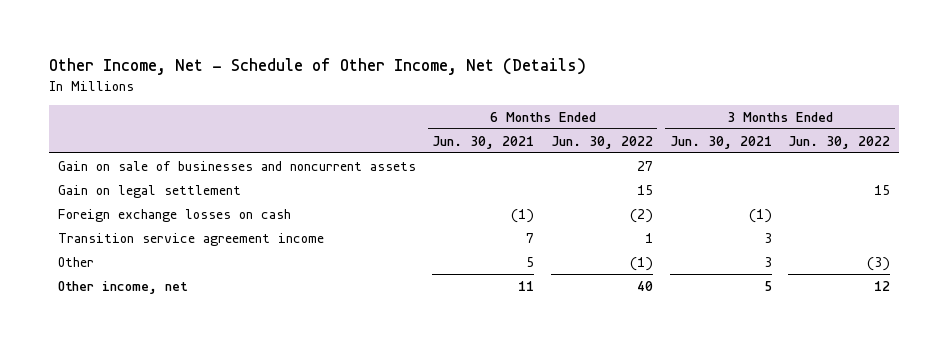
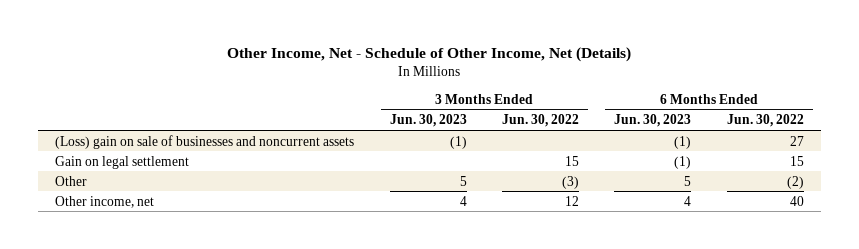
- | 6 Months Ended Jun. 30, 2021 | 6 Months Ended Jun. 30, 2022 | 3 Months Ended Jun. 30, 2021 | 3 Months Ended Jun. 30, 2022
+ | 3 Months Ended Jun. 30, 2023 | 3 Months Ended Jun. 30, 2022 | 6 Months Ended Jun. 30, 2023 | 6 Months Ended Jun. 30, 2022
- Gain on sale of businesses and noncurrent assets | | 27 | |
+ (Loss) gain on sale of businesses and noncurrent assets | (1) | | (1) | 27
- Foreign exchange losses on cash | (1) | (2) | (1) |
- Transition service agreement income | 7 | 1 | 3 |
- Other | 5 | (1) | 3 | (3)
+ Other | 5 | (3) | 5 | (2)

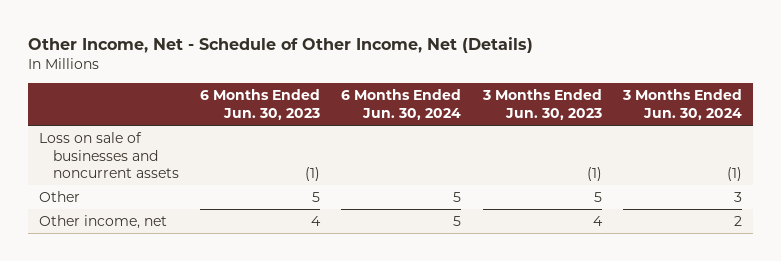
- | 3 Months Ended Jun. 30, 2023 | 3 Months Ended Jun. 30, 2022 | 6 Months Ended Jun. 30, 2023 | 6 Months Ended Jun. 30, 2022
+ | 6 Months Ended Jun. 30, 2023 | 6 Months Ended Jun. 30, 2024 | 3 Months Ended Jun. 30, 2023 | 3 Months Ended Jun. 30, 2024
- (Loss) gain on sale of businesses and noncurrent assets | (1) | | (1) | 27
- Gain on legal settlement | | 15 | (1) | 15
+ Loss on sale of businesses and noncurrent assets | (1) | | (1) | (1)

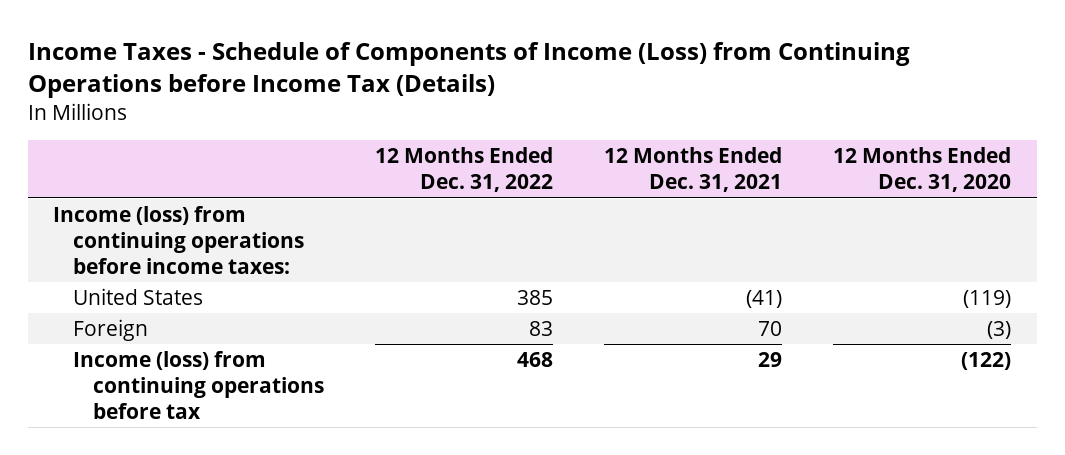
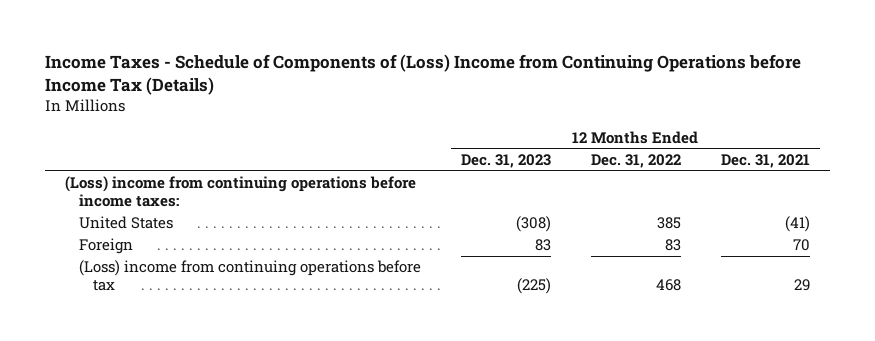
- Income Taxes - Schedule of Components of Income (Loss) from Continuing Operations before Income Tax (Details)
+ Income Taxes - Schedule of Components of (Loss) Income from Continuing Operations before Income Tax (Details)
- | 12 Months Ended Dec. 31, 2022 | 12 Months Ended Dec. 31, 2021 | 12 Months Ended Dec. 31, 2020
+ | 12 Months Ended Dec. 31, 2023 | 12 Months Ended Dec. 31, 2022 | 12 Months Ended Dec. 31, 2021
- Income (loss) from continuing operations before income taxes:
+ (Loss) income from continuing operations before income taxes:
- Income (loss) from continuing operations before tax | 468 | 29 | (122)
+ (Loss) income from continuing operations before tax | (225) | 468 | 29

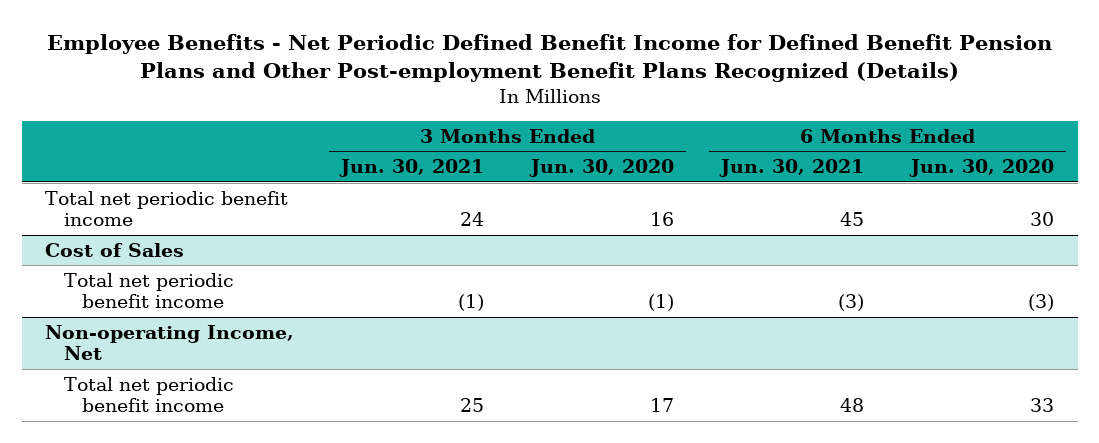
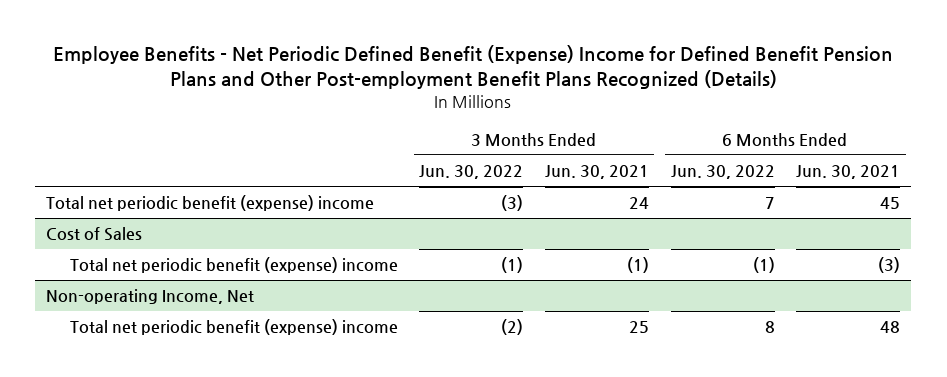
- Employee Benefits - Net Periodic Defined Benefit Income for Defined Benefit Pension Plans and Other Post-employment Benefit Plans Recognized (Details)
+ Employee Benefits - Net Periodic Defined Benefit (Expense) Income for Defined Benefit Pension Plans and Other Post-employment Benefit Plans Recognized (Details)
- | 3 Months Ended Jun. 30, 2021 | 3 Months Ended Jun. 30, 2020 | 6 Months Ended Jun. 30, 2021 | 6 Months Ended Jun. 30, 2020
+ | 3 Months Ended Jun. 30, 2022 | 3 Months Ended Jun. 30, 2021 | 6 Months Ended Jun. 30, 2022 | 6 Months Ended Jun. 30, 2021
- Total net periodic benefit income | 24 | 16 | 45 | 30
+ Total net periodic benefit (expense) income | (3) | 24 | 7 | 45
@ Cost of Sales
- Total net periodic benefit income | (1) | (1) | (3) | (3)
+ Total net periodic benefit (expense) income | (1) | (1) | (1) | (3)
@ Non-operating Income, Net
- Total net periodic benefit income | 25 | 17 | 48 | 33
+ Total net periodic benefit (expense) income | (2) | 25 | 8 | 48

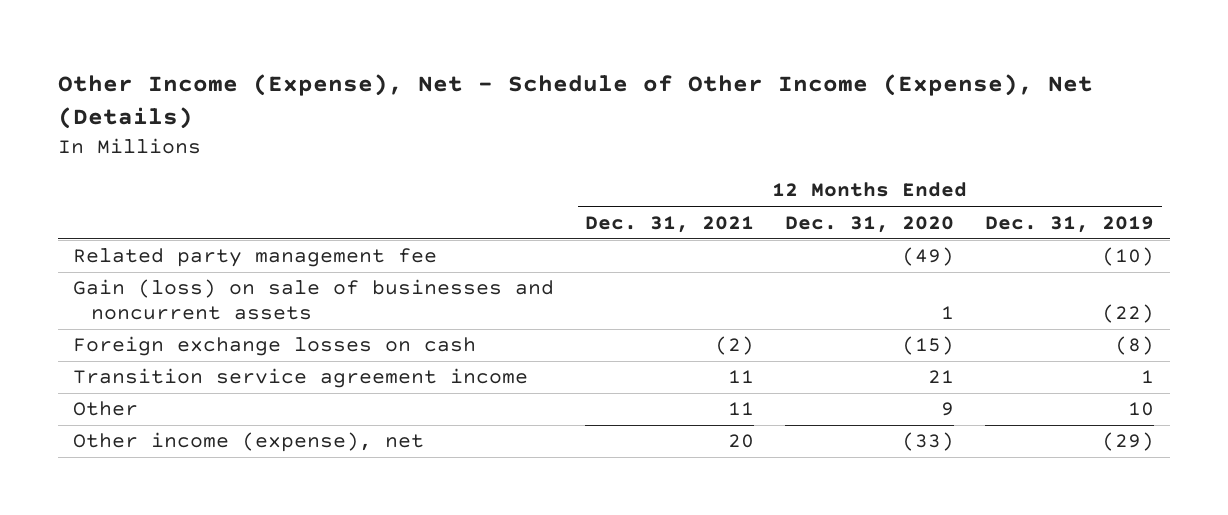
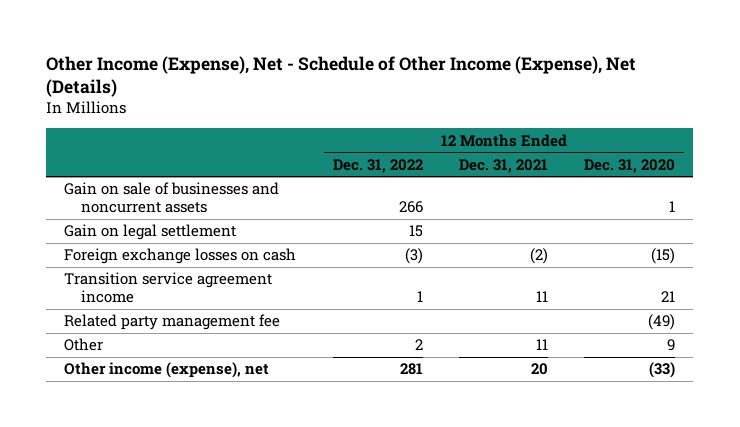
- | 12 Months Ended Dec. 31, 2021 | 12 Months Ended Dec. 31, 2020 | 12 Months Ended Dec. 31, 2019
+ | 12 Months Ended Dec. 31, 2022 | 12 Months Ended Dec. 31, 2021 | 12 Months Ended Dec. 31, 2020
- Gain (loss) on sale of businesses and noncurrent assets | | 1 | (22)
+ Gain on sale of businesses and noncurrent assets | 266 | | 1
+ Gain on legal settlement | 15 | |
moved down: Related party management fee | | | (49)

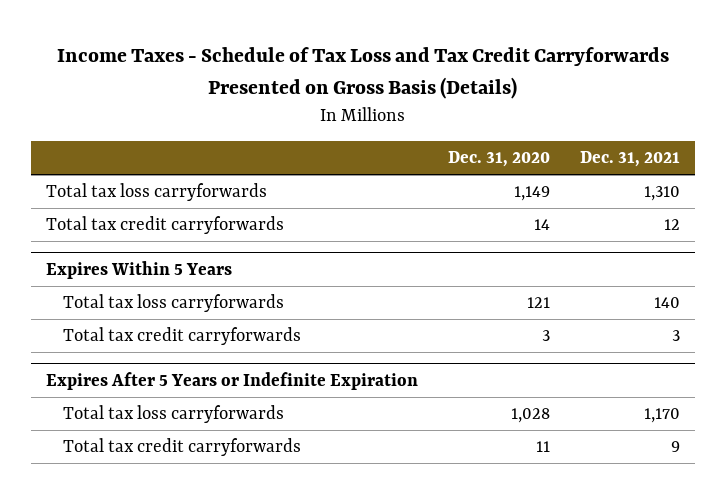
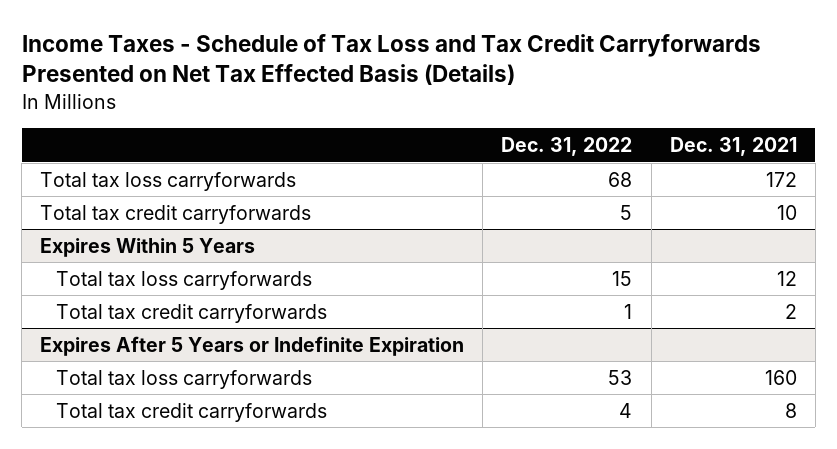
- Income Taxes - Schedule of Tax Loss and Tax Credit Carryforwards Presented on Gross Basis (Details)
+ Income Taxes - Schedule of Tax Loss and Tax Credit Carryforwards Presented on Net Tax Effected Basis (Details)
- | Dec. 31, 2020 | Dec. 31, 2021
+ | Dec. 31, 2022 | Dec. 31, 2021
- Total tax loss carryforwards | 1,149 | 1,310
- Total tax credit carryforwards | 14 | 12
+ Total tax loss carryforwards | 68 | 172
+ Total tax credit carryforwards | 5 | 10
@ Expires Within 5 Years
- Total tax loss carryforwards | 121 | 140
- Total tax credit carryforwards | 3 | 3
+ Total tax loss carryforwards | 15 | 12
+ Total tax credit carryforwards | 1 | 2
@ Expires After 5 Years or Indefinite Expiration
- Total tax loss carryforwards | 1,028 | 1,170
- Total tax credit carryforwards | 11 | 9
+ Total tax loss carryforwards | 53 | 160
+ Total tax credit carryforwards | 4 | 8

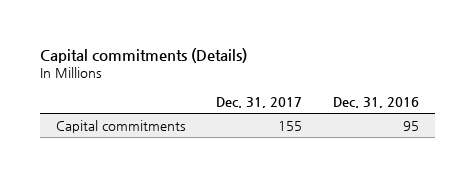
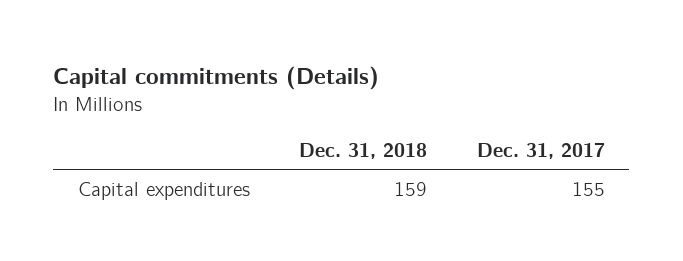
- | Dec. 31, 2017 | Dec. 31, 2016
+ | Dec. 31, 2018 | Dec. 31, 2017
- Capital commitments | 155 | 95
+ Capital expenditures | 159 | 155

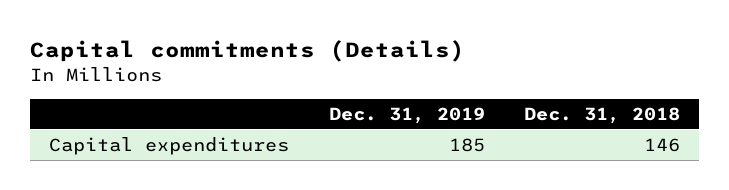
- | Dec. 31, 2018 | Dec. 31, 2017
+ | Dec. 31, 2019 | Dec. 31, 2018
- Capital expenditures | 159 | 155
+ Capital expenditures | 185 | 146

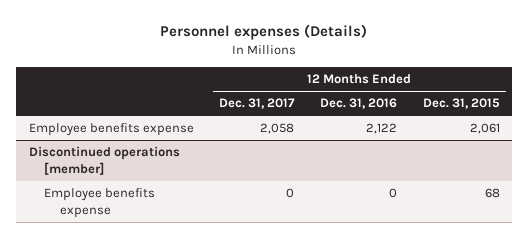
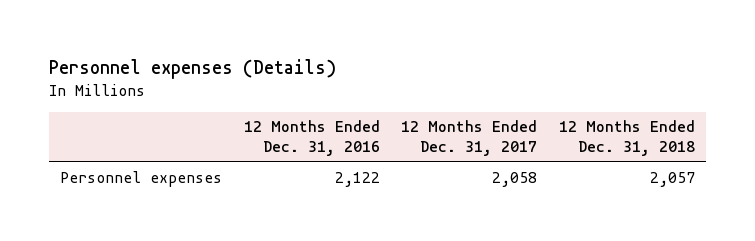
- | 12 Months Ended Dec. 31, 2017 | 12 Months Ended Dec. 31, 2016 | 12 Months Ended Dec. 31, 2015
+ | 12 Months Ended Dec. 31, 2016 | 12 Months Ended Dec. 31, 2017 | 12 Months Ended Dec. 31, 2018
- Employee benefits expense | 2,058 | 2,122 | 2,061
- Discontinued operations [member]
- Employee benefits expense | 0 | 0 | 68
+ Personnel expenses | 2,122 | 2,058 | 2,057

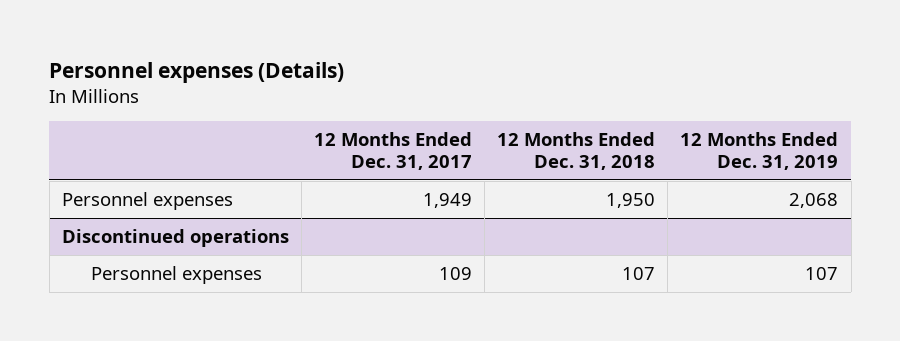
- | 12 Months Ended Dec. 31, 2016 | 12 Months Ended Dec. 31, 2017 | 12 Months Ended Dec. 31, 2018
+ | 12 Months Ended Dec. 31, 2017 | 12 Months Ended Dec. 31, 2018 | 12 Months Ended Dec. 31, 2019
- Personnel expenses | 2,122 | 2,058 | 2,057
+ Personnel expenses | 1,949 | 1,950 | 2,068
+ Discontinued operations
+ Personnel expenses | 109 | 107 | 107

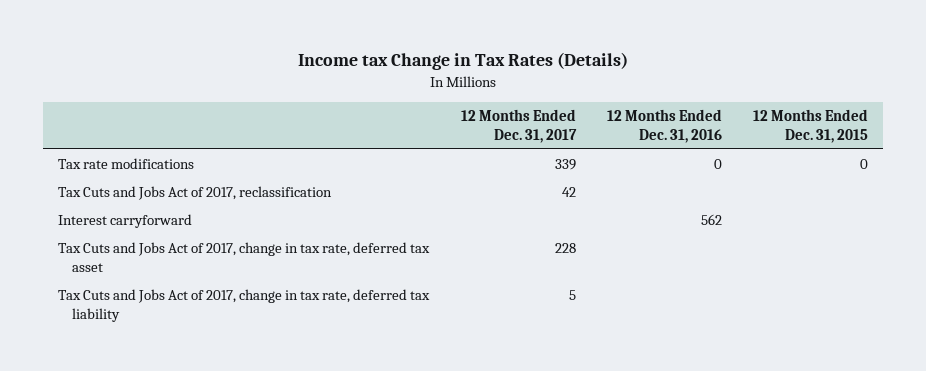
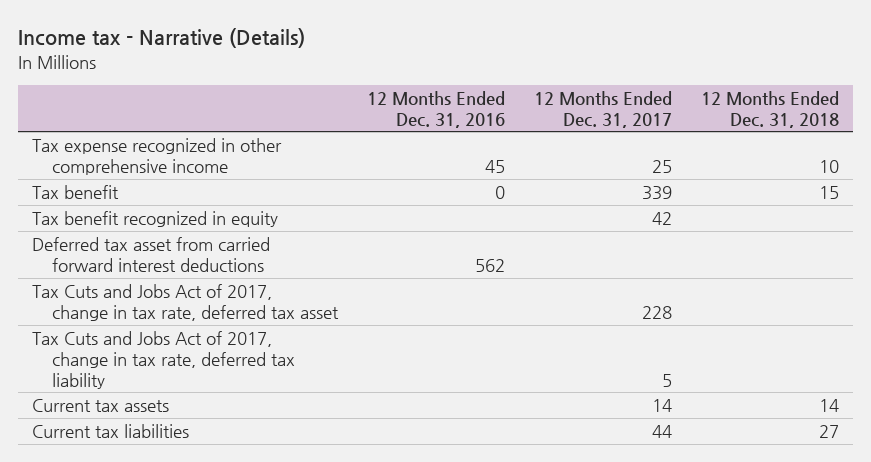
- Income tax Change in Tax Rates (Details)
+ Income tax - Narrative (Details)
- | 12 Months Ended Dec. 31, 2017 | 12 Months Ended Dec. 31, 2016 | 12 Months Ended Dec. 31, 2015
+ | 12 Months Ended Dec. 31, 2016 | 12 Months Ended Dec. 31, 2017 | 12 Months Ended Dec. 31, 2018
- Tax rate modifications | 339 | 0 | 0
- Tax Cuts and Jobs Act of 2017, reclassification | 42 | |
- Interest carryforward | | 562 |
+ Tax expense recognized in other comprehensive income | 45 | 25 | 10
+ Tax benefit | 0 | 339 | 15
+ Tax benefit recognized in equity | | 42 |
+ Deferred tax asset from carried forward interest deductions | 562 | |
+ Current tax assets | | 14 | 14
+ Current tax liabilities | | 44 | 27

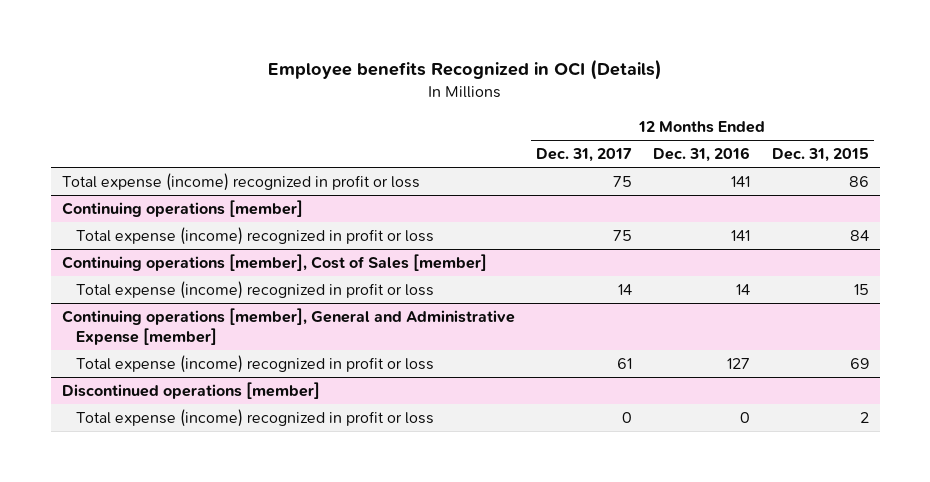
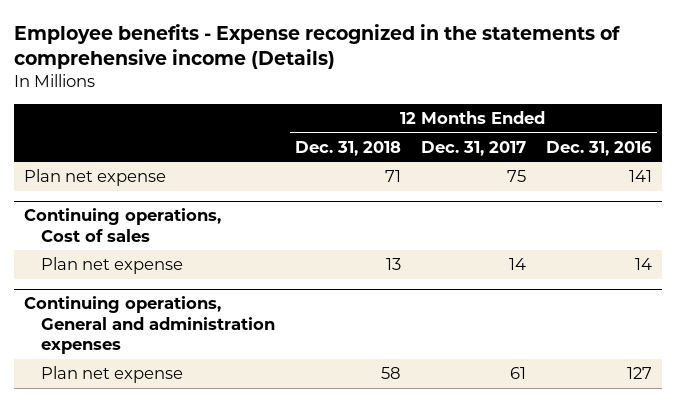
- Employee benefits Recognized in OCI (Details)
+ Employee benefits - Expense recognized in the statements of comprehensive income (Details)
- | 12 Months Ended Dec. 31, 2017 | 12 Months Ended Dec. 31, 2016 | 12 Months Ended Dec. 31, 2015
+ | 12 Months Ended Dec. 31, 2018 | 12 Months Ended Dec. 31, 2017 | 12 Months Ended Dec. 31, 2016
- Total expense (income) recognized in profit or loss | 75 | 141 | 86
- Continuing operations [member]
- Total expense (income) recognized in profit or loss | 75 | 141 | 84
- Continuing operations [member], Cost of Sales [member]
- Total expense (income) recognized in profit or loss | 14 | 14 | 15
- Continuing operations [member], General and Administrative Expense [member]
- Total expense (income) recognized in profit or loss | 61 | 127 | 69
- Discontinued operations [member]
- Total expense (income) recognized in profit or loss | 0 | 0 | 2
+ Plan net expense | 71 | 75 | 141
+ Continuing operations, Cost of sales
+ Plan net expense | 13 | 14 | 14
+ Continuing operations, General and administration expenses
+ Plan net expense | 58 | 61 | 127

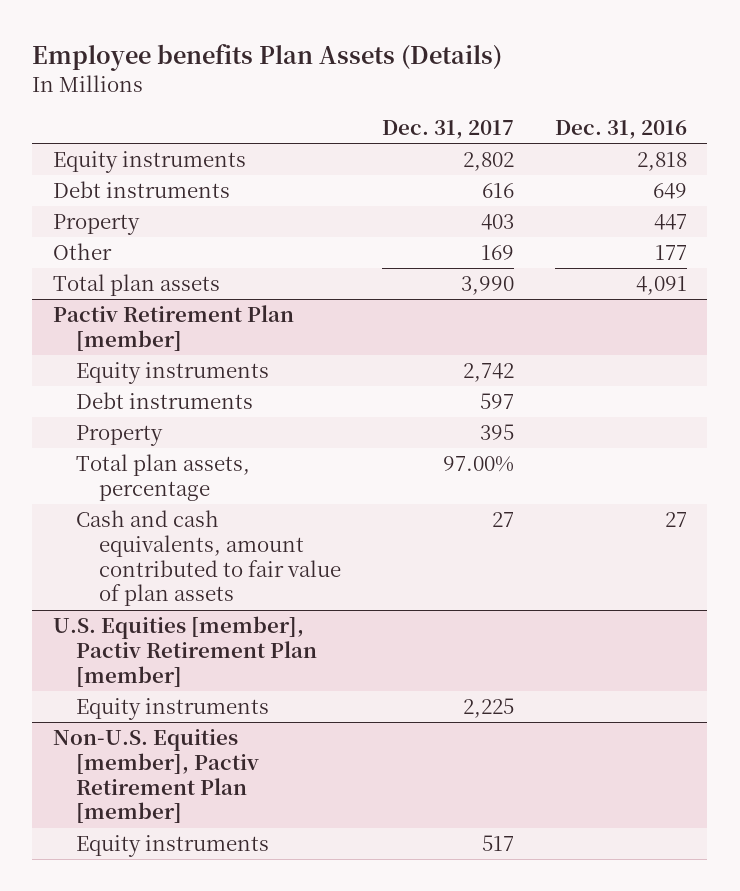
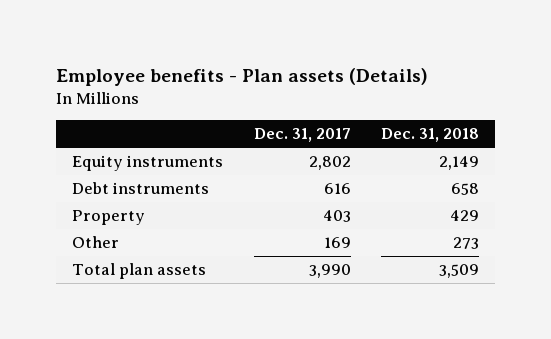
- Employee benefits Plan Assets (Details)
+ Employee benefits - Plan assets (Details)
- | Dec. 31, 2017 | Dec. 31, 2016
+ | Dec. 31, 2017 | Dec. 31, 2018
- Pactiv Retirement Plan [member]
- Equity instruments | 2,742 |
- Debt instruments | 597 |
- Property | 395 |
- Total plan assets, percentage | 97.00% |
- Cash and cash equivalents, amount contributed to fair value of plan assets | 27 | 27
- U.S. Equities [member], Pactiv Retirement Plan [member]
- Equity instruments | 2,225 |
- Non-U.S. Equities [member], Pactiv Retirement Plan [member]
- Equity instruments | 517 |

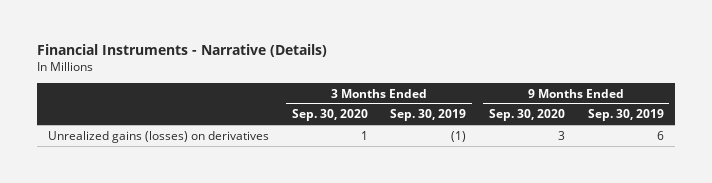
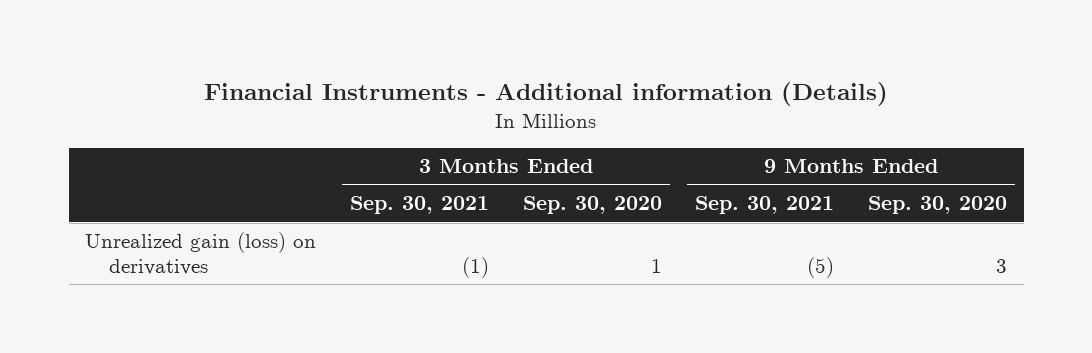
- Financial Instruments - Narrative (Details)
+ Financial Instruments - Additional information (Details)
- | 3 Months Ended Sep. 30, 2020 | 3 Months Ended Sep. 30, 2019 | 9 Months Ended Sep. 30, 2020 | 9 Months Ended Sep. 30, 2019
+ | 3 Months Ended Sep. 30, 2021 | 3 Months Ended Sep. 30, 2020 | 9 Months Ended Sep. 30, 2021 | 9 Months Ended Sep. 30, 2020
- Unrealized gains (losses) on derivatives | 1 | (1) | 3 | 6
+ Unrealized gain (loss) on derivatives | (1) | 1 | (5) | 3

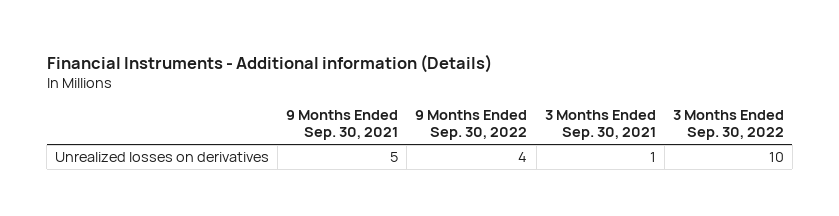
- | 3 Months Ended Sep. 30, 2021 | 3 Months Ended Sep. 30, 2020 | 9 Months Ended Sep. 30, 2021 | 9 Months Ended Sep. 30, 2020
+ | 9 Months Ended Sep. 30, 2021 | 9 Months Ended Sep. 30, 2022 | 3 Months Ended Sep. 30, 2021 | 3 Months Ended Sep. 30, 2022
- Unrealized gain (loss) on derivatives | (1) | 1 | (5) | 3
+ Unrealized losses on derivatives | 5 | 4 | 1 | 10

